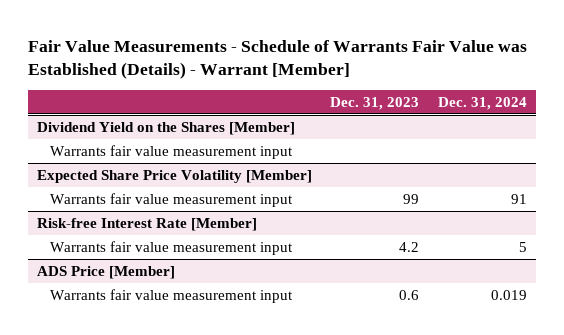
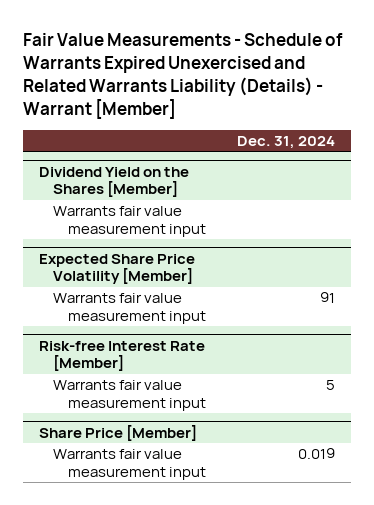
- Fair Value Measurements - Schedule of Warrants Fair Value was Established (Details) - Warrant [Member]
+ Fair Value Measurements - Schedule of Warrants Expired Unexercised and Related Warrants Liability (Details) - Warrant [Member]
- | Dec. 31, 2023 | Dec. 31, 2024
+ | Dec. 31, 2024
- ADS Price [Member]
+ Share Price [Member]

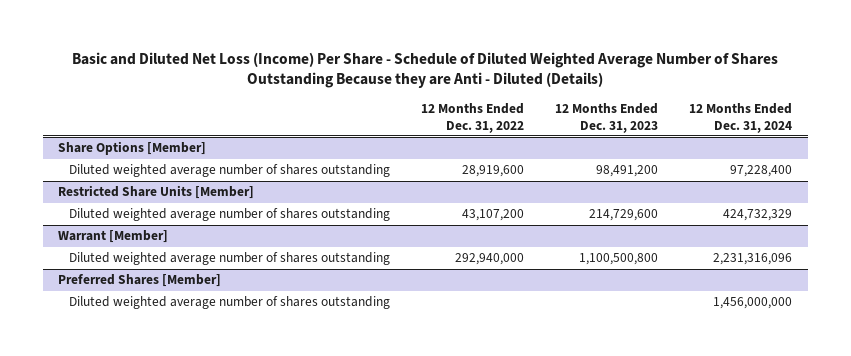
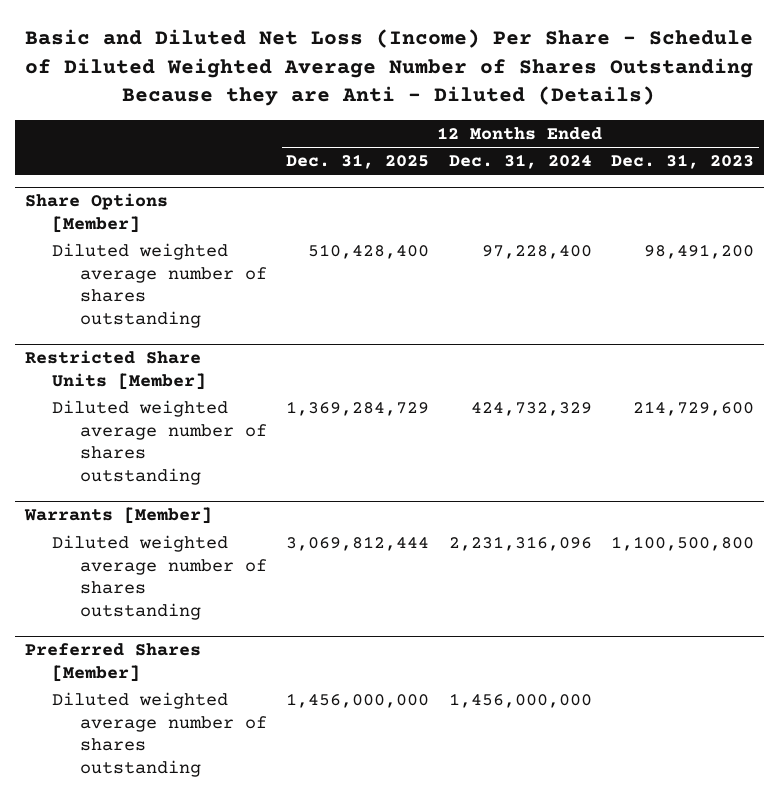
- | 12 Months Ended Dec. 31, 2022 | 12 Months Ended Dec. 31, 2023 | 12 Months Ended Dec. 31, 2024
+ | 12 Months Ended Dec. 31, 2025 | 12 Months Ended Dec. 31, 2024 | 12 Months Ended Dec. 31, 2023
- Warrant [Member]
+ Warrants [Member]

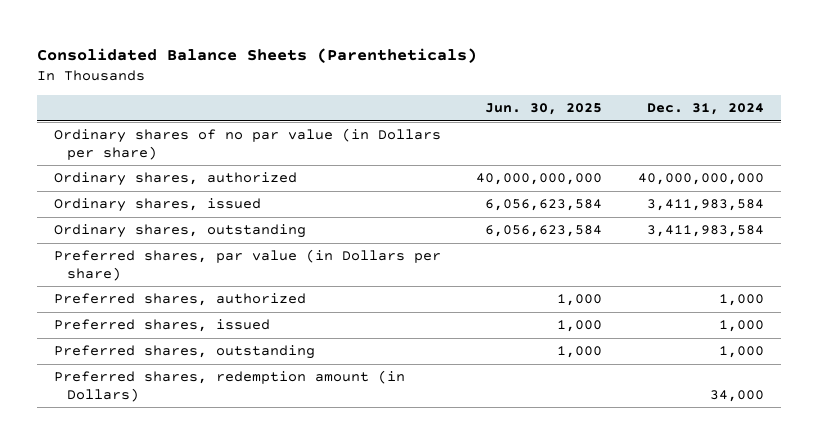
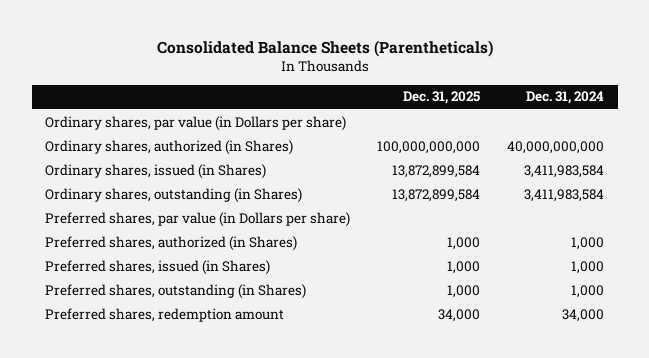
- | Jun. 30, 2025 | Dec. 31, 2024
+ | Dec. 31, 2025 | Dec. 31, 2024
- Ordinary shares of no par value (in Dollars per share)
- Ordinary shares, authorized | 40,000,000,000 | 40,000,000,000
- Ordinary shares, issued | 6,056,623,584 | 3,411,983,584
- Ordinary shares, outstanding | 6,056,623,584 | 3,411,983,584
+ Ordinary shares, par value (in Dollars per share)
+ Ordinary shares, authorized (in Shares) | 100,000,000,000 | 40,000,000,000
+ Ordinary shares, issued (in Shares) | 13,872,899,584 | 3,411,983,584
+ Ordinary shares, outstanding (in Shares) | 13,872,899,584 | 3,411,983,584
- Preferred shares, authorized | 1,000 | 1,000
- Preferred shares, issued | 1,000 | 1,000
- Preferred shares, outstanding | 1,000 | 1,000
- Preferred shares, redemption amount (in Dollars) | | 34,000
+ Preferred shares, authorized (in Shares) | 1,000 | 1,000
+ Preferred shares, issued (in Shares) | 1,000 | 1,000
+ Preferred shares, outstanding (in Shares) | 1,000 | 1,000
+ Preferred shares, redemption amount | 34,000 | 34,000

